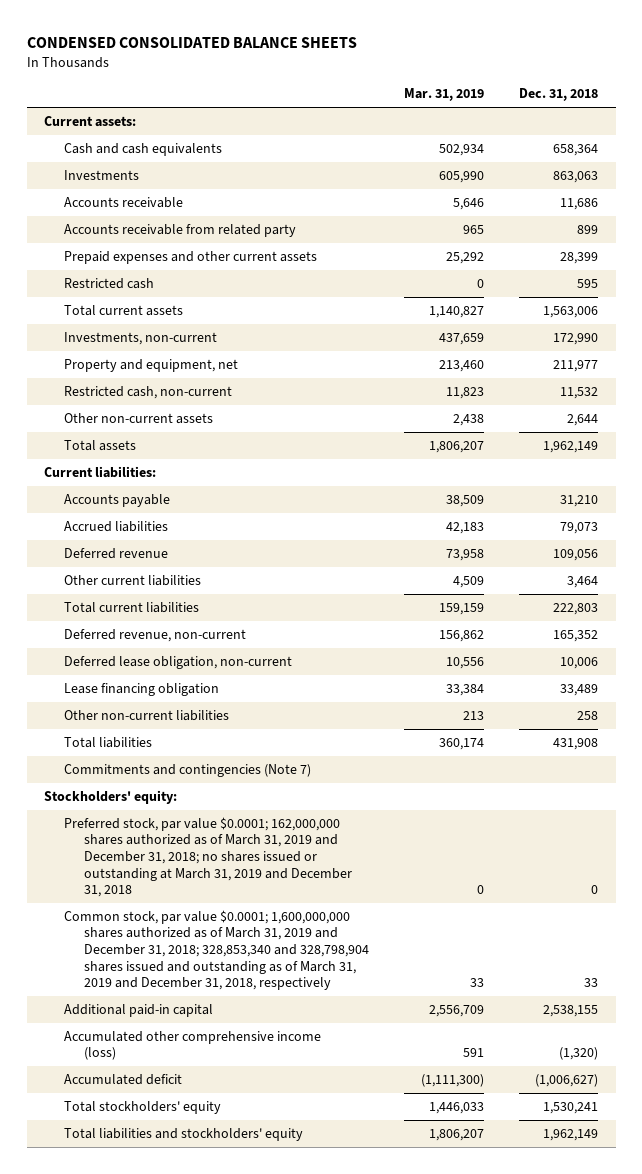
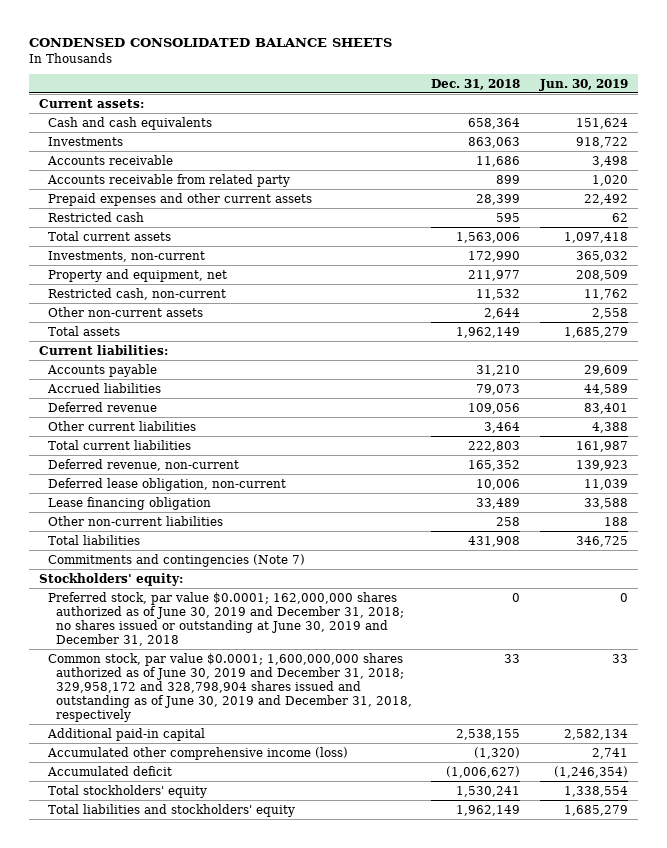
- | Mar. 31, 2019 | Dec. 31, 2018
+ | Dec. 31, 2018 | Jun. 30, 2019
- Preferred stock, par value $0.0001; 162,000,000 shares authorized as of March 31, 2019 and December 31, 2018; no shares issued or outstanding at March 31, 2019 and December 31, 2018 | 0 | 0
- Common stock, par value $0.0001; 1,600,000,000 shares authorized as of March 31, 2019 and December 31, 2018; 328,853,340 and 328,798,904 shares issued and outstanding as of March 31, 2019 and December 31, 2018, respectively | 33 | 33
+ Preferred stock, par value $0.0001; 162,000,000 shares authorized as of June 30, 2019 and December 31, 2018; no shares issued or outstanding at June 30, 2019 and December 31, 2018 | 0 | 0
+ Common stock, par value $0.0001; 1,600,000,000 shares authorized as of June 30, 2019 and December 31, 2018; 329,958,172 and 328,798,904 shares issued and outstanding as of June 30, 2019 and December 31, 2018, respectively | 33 | 33

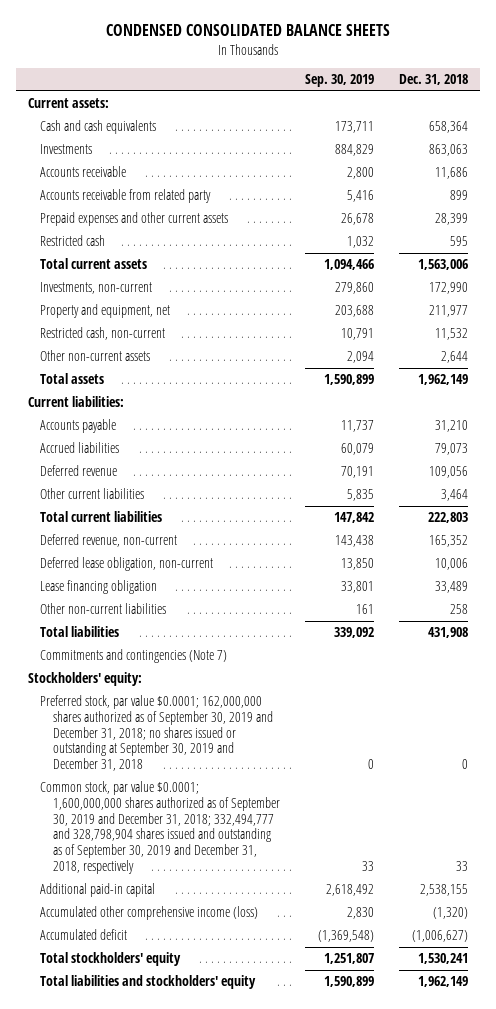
- | Dec. 31, 2018 | Jun. 30, 2019
+ | Sep. 30, 2019 | Dec. 31, 2018
- Preferred stock, par value $0.0001; 162,000,000 shares authorized as of June 30, 2019 and December 31, 2018; no shares issued or outstanding at June 30, 2019 and December 31, 2018 | 0 | 0
- Common stock, par value $0.0001; 1,600,000,000 shares authorized as of June 30, 2019 and December 31, 2018; 329,958,172 and 328,798,904 shares issued and outstanding as of June 30, 2019 and December 31, 2018, respectively | 33 | 33
+ Preferred stock, par value $0.0001; 162,000,000 shares authorized as of September 30, 2019 and December 31, 2018; no shares issued or outstanding at September 30, 2019 and December 31, 2018 | 0 | 0
+ Common stock, par value $0.0001; 1,600,000,000 shares authorized as of September 30, 2019 and December 31, 2018; 332,494,777 and 328,798,904 shares issued and outstanding as of September 30, 2019 and December 31, 2018, respectively | 33 | 33

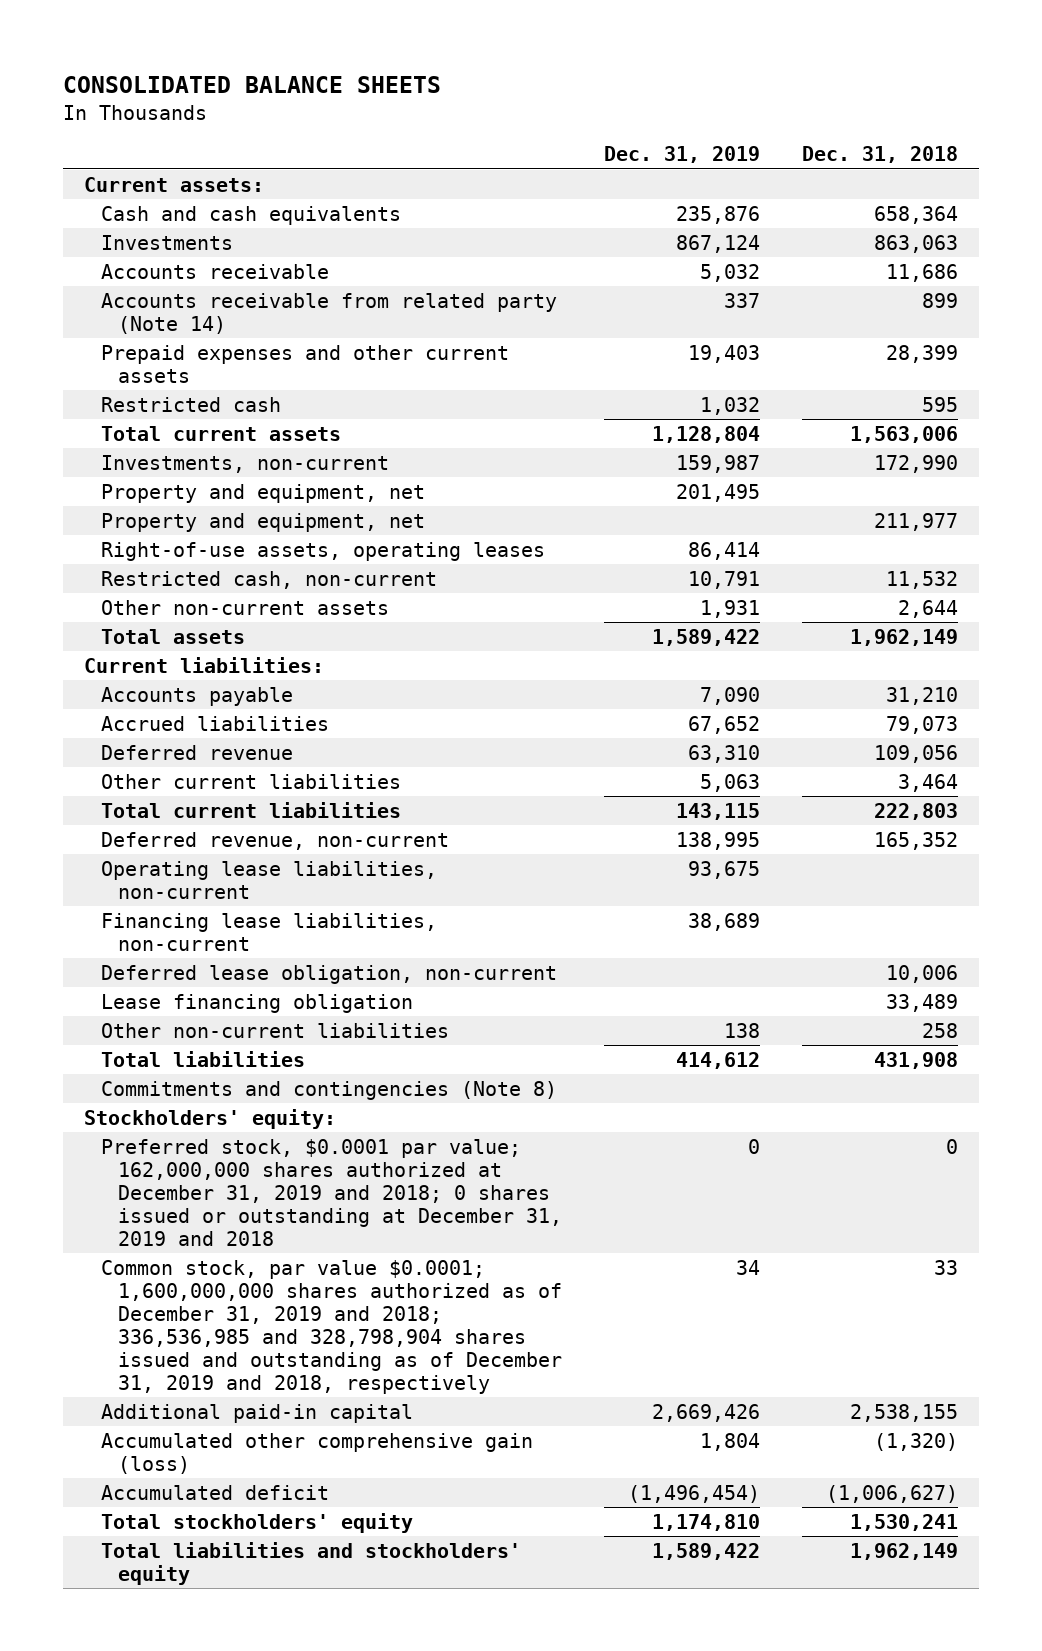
- CONDENSED CONSOLIDATED BALANCE SHEETS
+ CONSOLIDATED BALANCE SHEETS
- | Sep. 30, 2019 | Dec. 31, 2018
+ | Dec. 31, 2019 | Dec. 31, 2018
- Accounts receivable from related party | 5,416 | 899
+ Accounts receivable from related party (Note 14) | 337 | 899
+ Property and equipment, net | 201,495 |
+ Right-of-use assets, operating leases | 86,414 |
+ Operating lease liabilities, non-current | 93,675 |
+ Financing lease liabilities, non-current | 38,689 |
- Commitments and contingencies (Note 7)
+ Commitments and contingencies (Note 8)
- Preferred stock, par value $0.0001; 162,000,000 shares authorized as of September 30, 2019 and December 31, 2018; no shares issued or outstanding at September 30, 2019 and December 31, 2018 | 0 | 0
- Common stock, par value $0.0001; 1,600,000,000 shares authorized as of September 30, 2019 and December 31, 2018; 332,494,777 and 328,798,904 shares issued and outstanding as of September 30, 2019 and December 31, 2018, respectively | 33 | 33
+ Preferred stock, $0.0001 par value; 162,000,000 shares authorized at December 31, 2019 and 2018; 0 shares issued or outstanding at December 31, 2019 and 2018 | 0 | 0
+ Common stock, par value $0.0001; 1,600,000,000 shares authorized as of December 31, 2019 and 2018; 336,536,985 and 328,798,904 shares issued and outstanding as of December 31, 2019 and 2018, respectively | 34 | 33
- Accumulated other comprehensive income (loss) | 2,830 | (1,320)
+ Accumulated other comprehensive gain (loss) | 1,804 | (1,320)

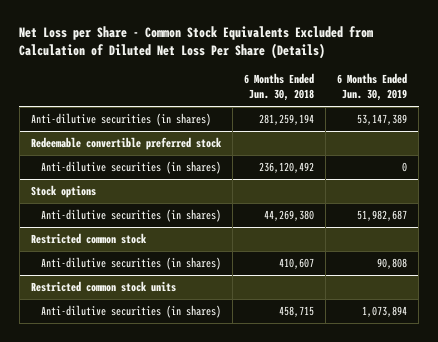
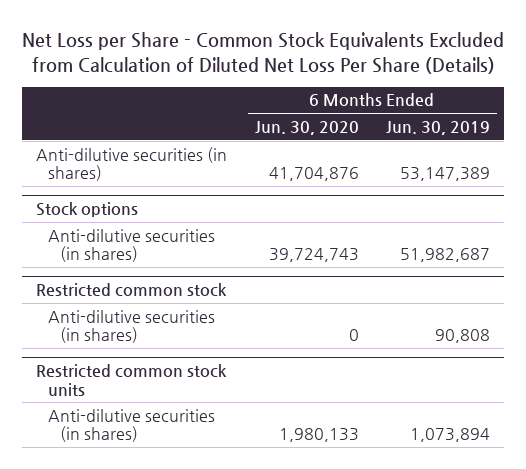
- | 6 Months Ended Jun. 30, 2018 | 6 Months Ended Jun. 30, 2019
+ | 6 Months Ended Jun. 30, 2020 | 6 Months Ended Jun. 30, 2019
- Redeemable convertible preferred stock
- Anti-dilutive securities (in shares) | 236,120,492 | 0

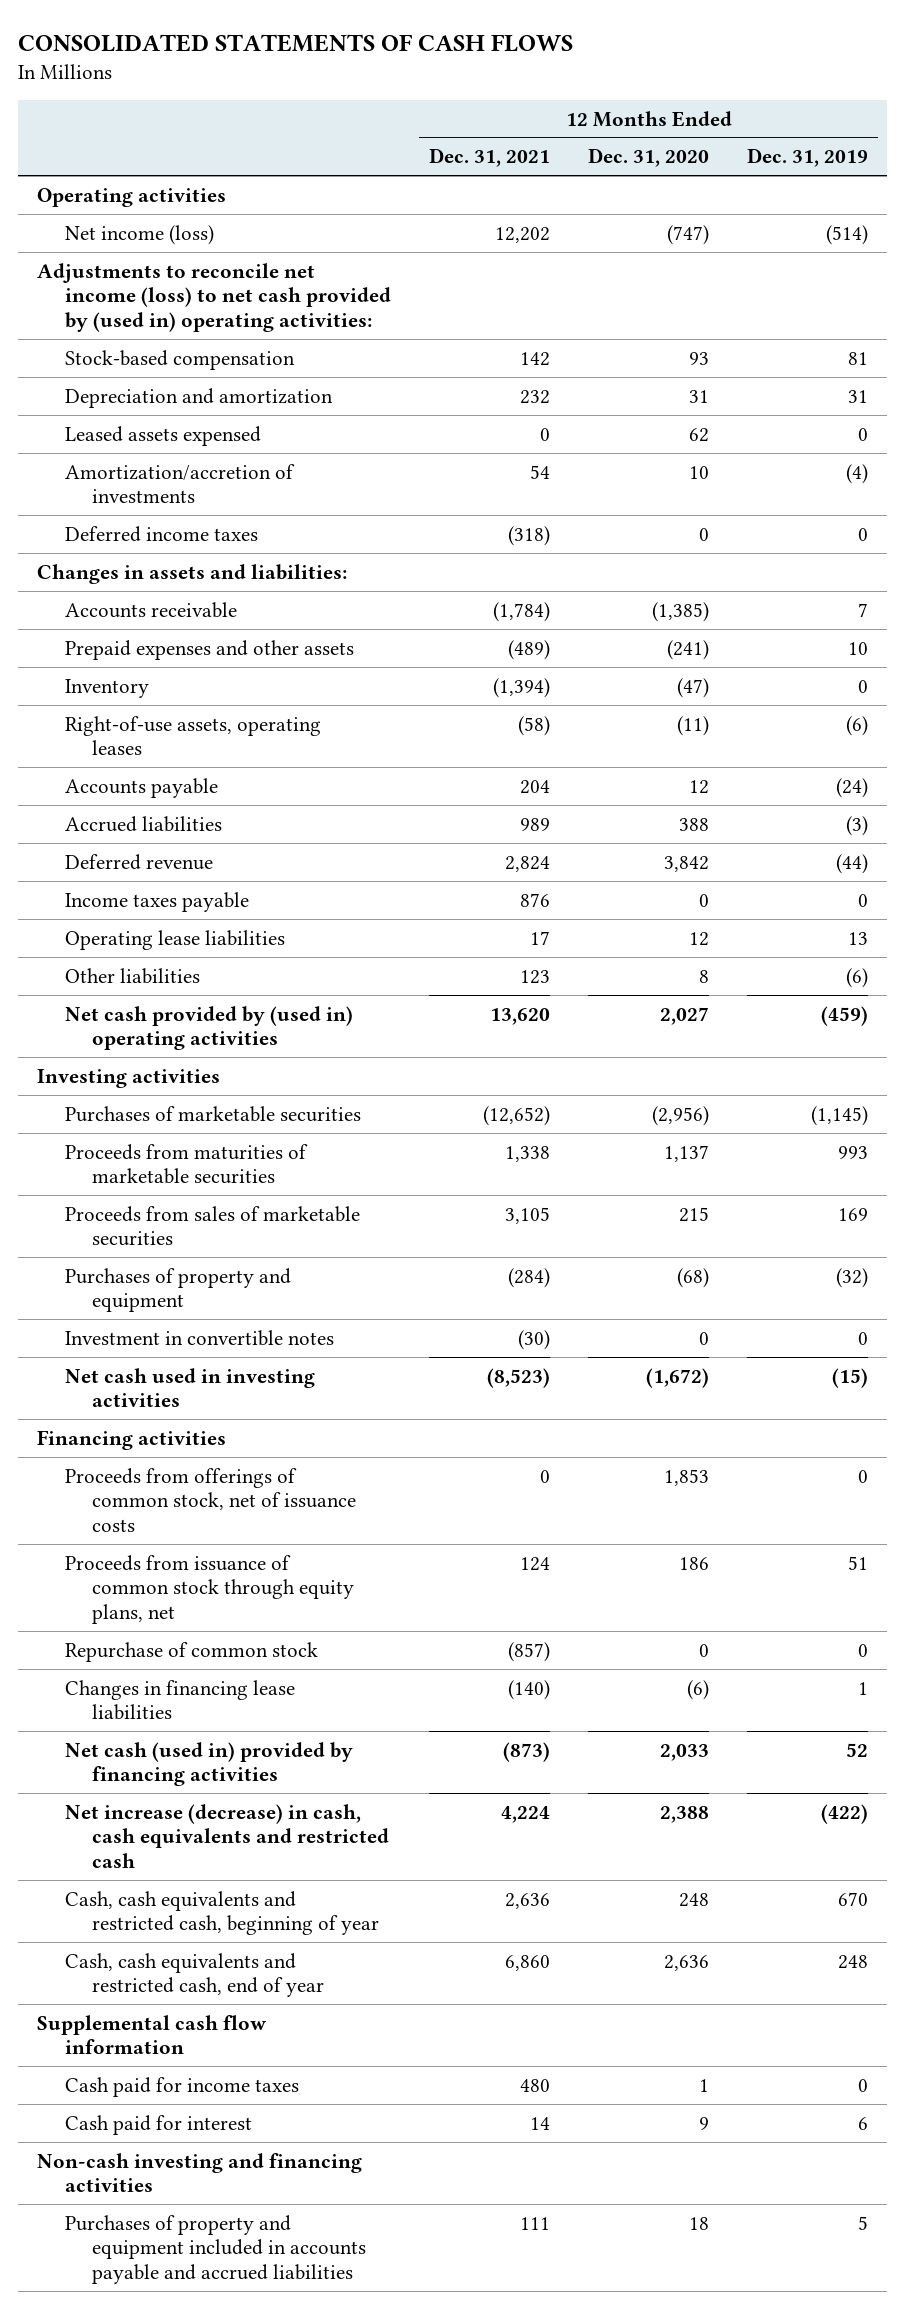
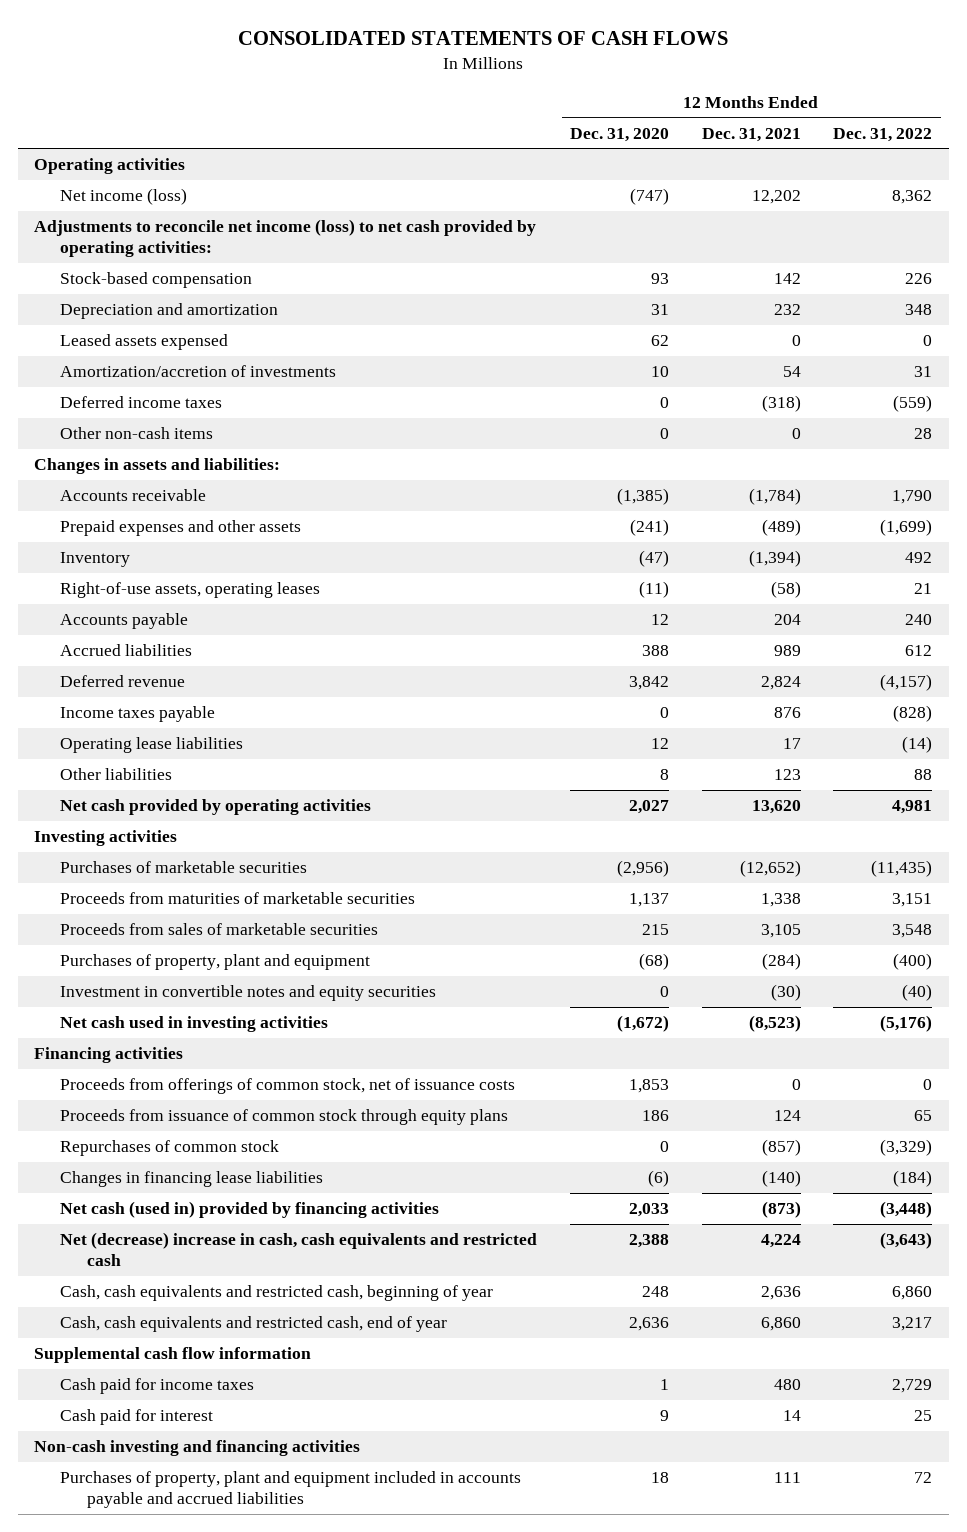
- | 12 Months Ended Dec. 31, 2021 | 12 Months Ended Dec. 31, 2020 | 12 Months Ended Dec. 31, 2019
+ | 12 Months Ended Dec. 31, 2020 | 12 Months Ended Dec. 31, 2021 | 12 Months Ended Dec. 31, 2022
- Adjustments to reconcile net income (loss) to net cash provided by (used in) operating activities:
+ Adjustments to reconcile net income (loss) to net cash provided by operating activities:
+ Other non-cash items | 0 | 0 | 28
- Net cash provided by (used in) operating activities | 13,620 | 2,027 | (459)
+ Net cash provided by operating activities | 2,027 | 13,620 | 4,981
- Purchases of property and equipment | (284) | (68) | (32)
- Investment in convertible notes | (30) | 0 | 0
+ Purchases of property, plant and equipment | (68) | (284) | (400)
+ Investment in convertible notes and equity securities | 0 | (30) | (40)
- Proceeds from issuance of common stock through equity plans, net | 124 | 186 | 51
- Repurchase of common stock | (857) | 0 | 0
+ Proceeds from issuance of common stock through equity plans | 186 | 124 | 65
+ Repurchases of common stock | 0 | (857) | (3,329)
- Net increase (decrease) in cash, cash equivalents and restricted cash | 4,224 | 2,388 | (422)
+ Net (decrease) increase in cash, cash equivalents and restricted cash | 2,388 | 4,224 | (3,643)
- Purchases of property and equipment included in accounts payable and accrued liabilities | 111 | 18 | 5
+ Purchases of property, plant and equipment included in accounts payable and accrued liabilities | 18 | 111 | 72

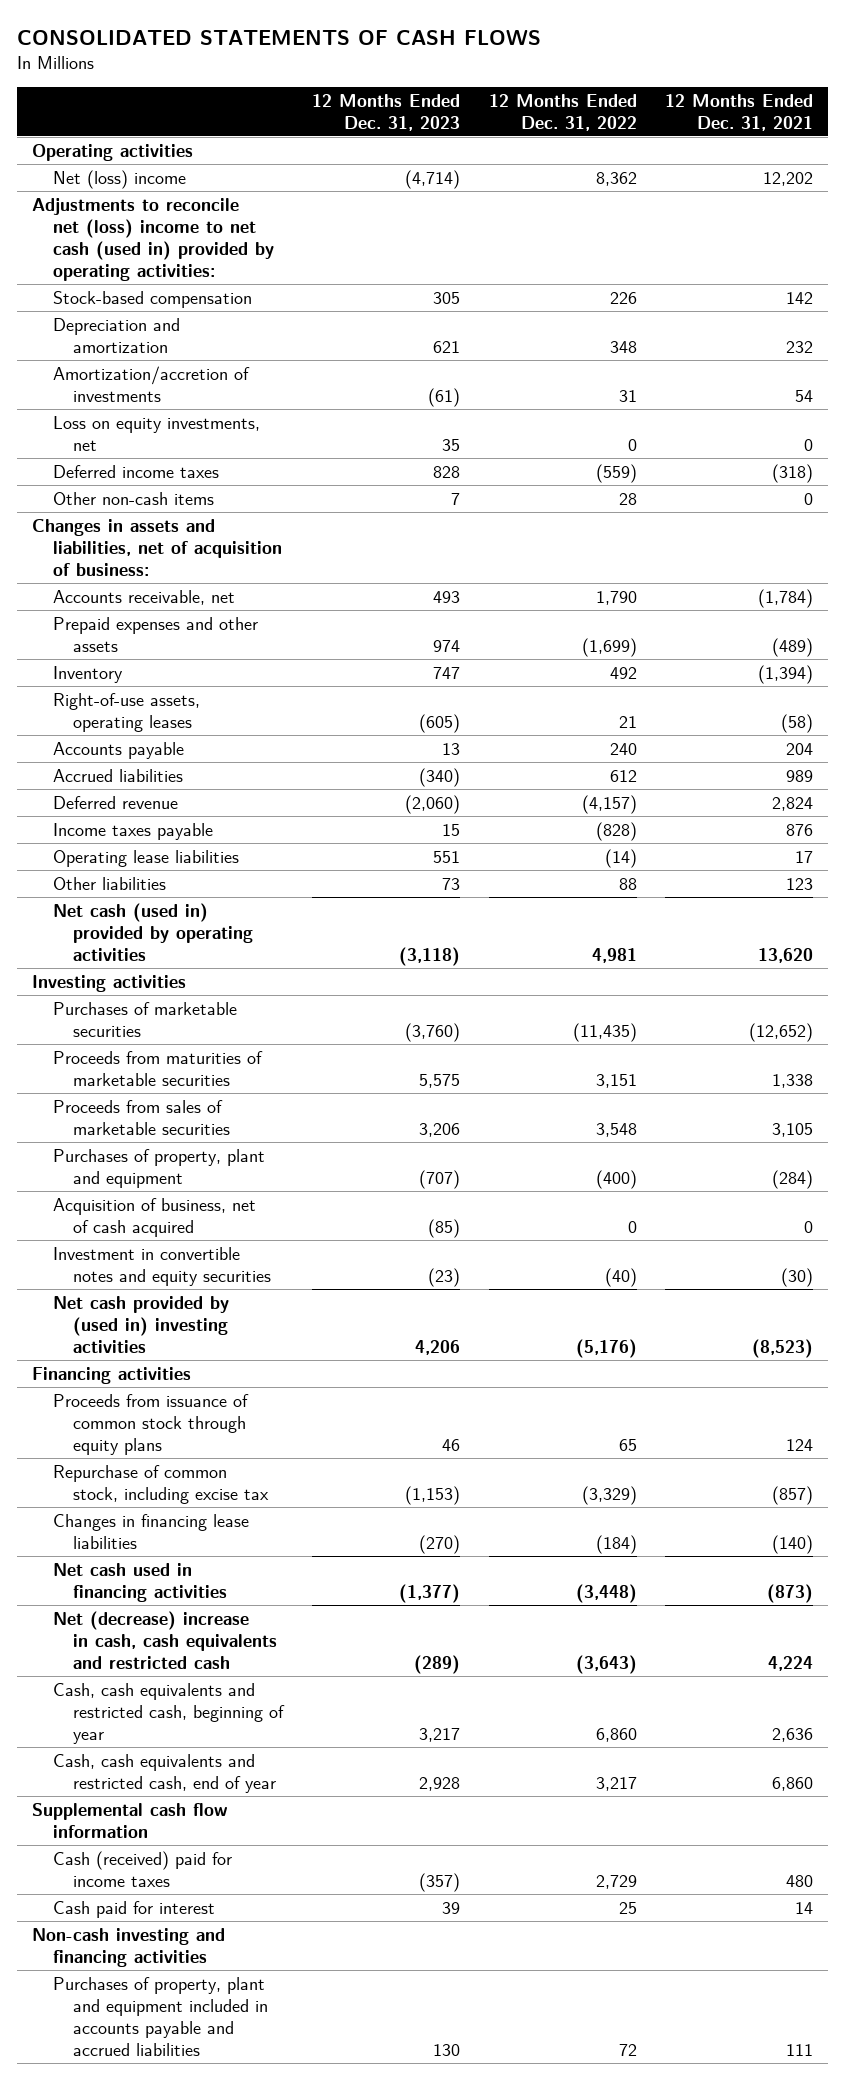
- | 12 Months Ended Dec. 31, 2020 | 12 Months Ended Dec. 31, 2021 | 12 Months Ended Dec. 31, 2022
+ | 12 Months Ended Dec. 31, 2023 | 12 Months Ended Dec. 31, 2022 | 12 Months Ended Dec. 31, 2021
- Net income (loss) | (747) | 12,202 | 8,362
- Adjustments to reconcile net income (loss) to net cash provided by operating activities:
+ Net (loss) income | (4,714) | 8,362 | 12,202
+ Adjustments to reconcile net (loss) income to net cash (used in) provided by operating activities:
- Leased assets expensed | 62 | 0 | 0
+ Loss on equity investments, net | 35 | 0 | 0
- Changes in assets and liabilities:
- Accounts receivable | (1,385) | (1,784) | 1,790
+ Changes in assets and liabilities, net of acquisition of business:
+ Accounts receivable, net | 493 | 1,790 | (1,784)
- Net cash provided by operating activities | 2,027 | 13,620 | 4,981
+ Net cash (used in) provided by operating activities | (3,118) | 4,981 | 13,620
+ Acquisition of business, net of cash acquired | (85) | 0 | 0
- Net cash used in investing activities | (1,672) | (8,523) | (5,176)
+ Net cash provided by (used in) investing activities | 4,206 | (5,176) | (8,523)
- Proceeds from offerings of common stock, net of issuance costs | 1,853 | 0 | 0
- Repurchases of common stock | 0 | (857) | (3,329)
+ Repurchase of common stock, including excise tax | (1,153) | (3,329) | (857)
- Net cash (used in) provided by financing activities | 2,033 | (873) | (3,448)
+ Net cash used in financing activities | (1,377) | (3,448) | (873)
- Cash paid for income taxes | 1 | 480 | 2,729
+ Cash (received) paid for income taxes | (357) | 2,729 | 480

